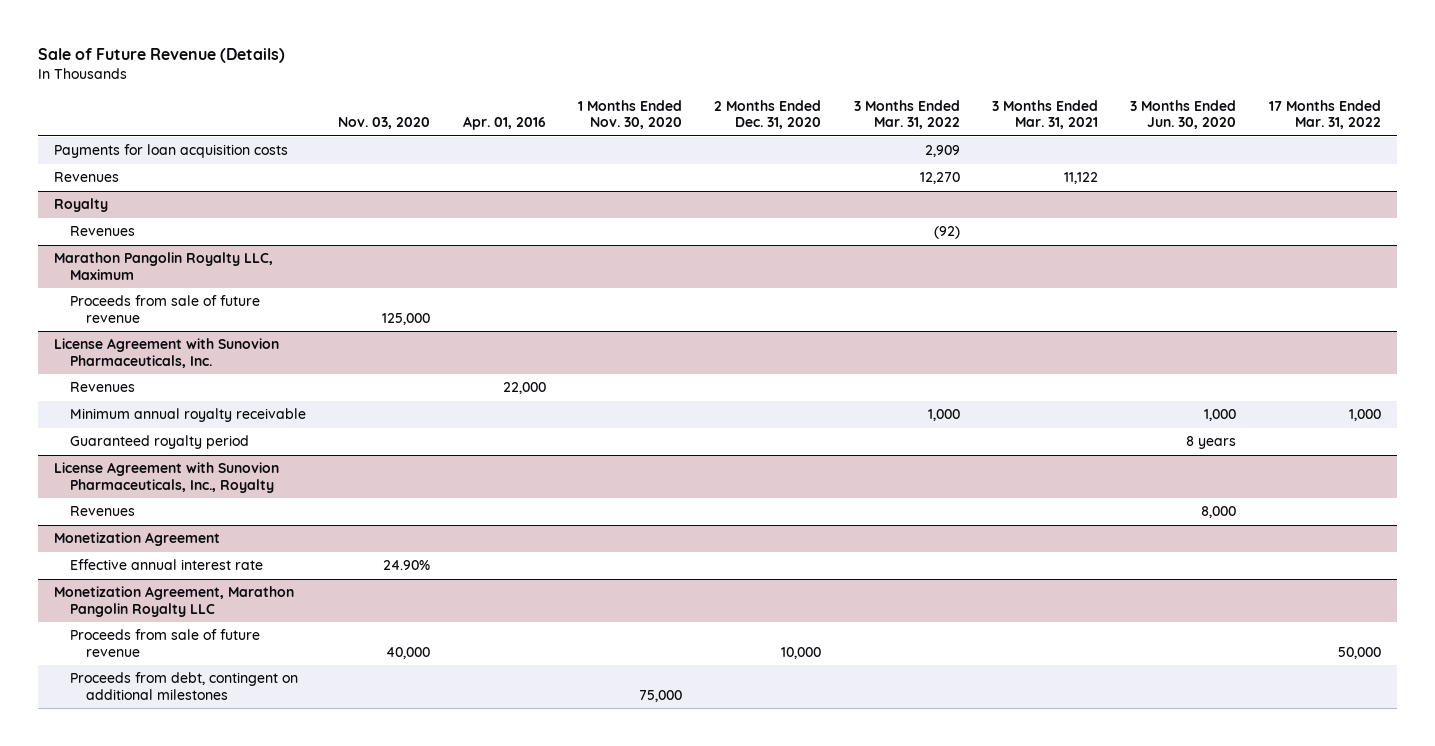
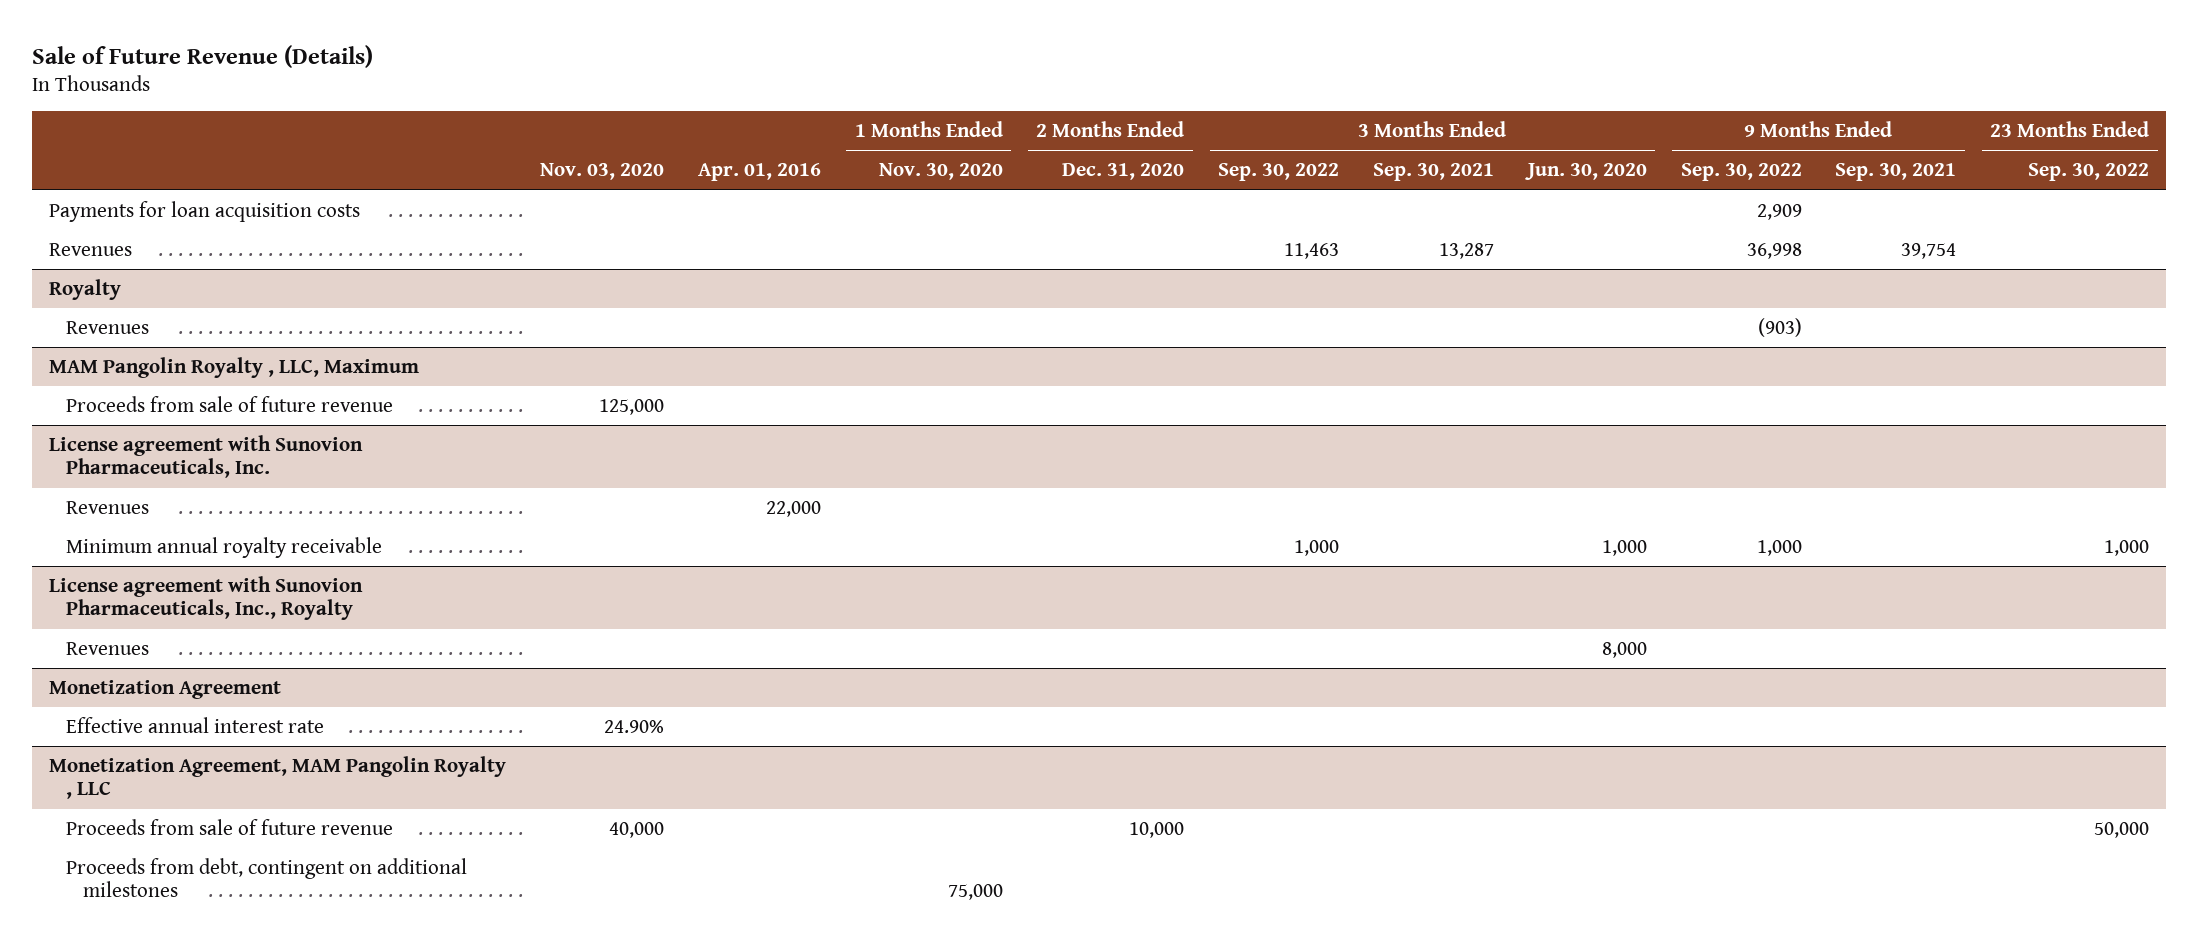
- | Nov. 03, 2020 | Apr. 01, 2016 | 1 Months Ended Nov. 30, 2020 | 2 Months Ended Dec. 31, 2020 | 3 Months Ended Mar. 31, 2022 | 3 Months Ended Mar. 31, 2021 | 3 Months Ended Jun. 30, 2020 | 17 Months Ended Mar. 31, 2022
+ | Nov. 03, 2020 | Apr. 01, 2016 | 1 Months Ended Nov. 30, 2020 | 2 Months Ended Dec. 31, 2020 | 3 Months Ended Sep. 30, 2022 | 3 Months Ended Sep. 30, 2021 | 3 Months Ended Jun. 30, 2020 | 9 Months Ended Sep. 30, 2022 | 9 Months Ended Sep. 30, 2021 | 23 Months Ended Sep. 30, 2022
- Marathon Pangolin Royalty LLC, Maximum
+ MAM Pangolin Royalty , LLC, Maximum
- License Agreement with Sunovion Pharmaceuticals, Inc.
+ License agreement with Sunovion Pharmaceuticals, Inc.
- Guaranteed royalty period | | | | | | | 8 years |
- License Agreement with Sunovion Pharmaceuticals, Inc., Royalty
+ License agreement with Sunovion Pharmaceuticals, Inc., Royalty
- Monetization Agreement, Marathon Pangolin Royalty LLC
+ Monetization Agreement, MAM Pangolin Royalty , LLC

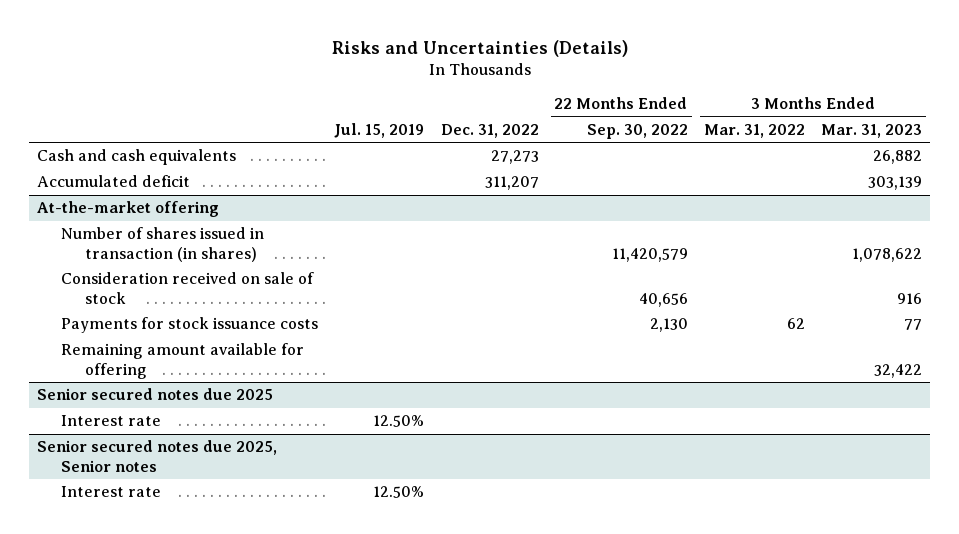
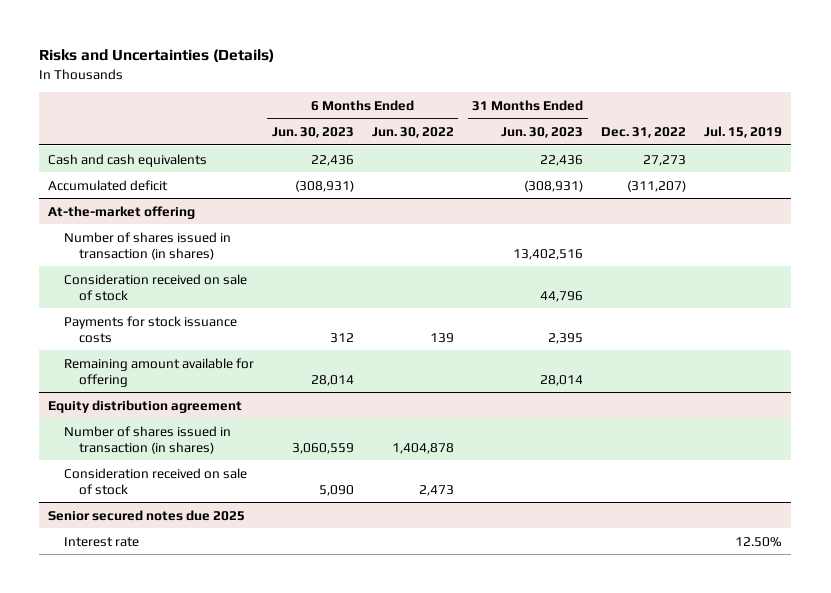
- | Jul. 15, 2019 | Dec. 31, 2022 | 22 Months Ended Sep. 30, 2022 | 3 Months Ended Mar. 31, 2022 | 3 Months Ended Mar. 31, 2023
+ | 6 Months Ended Jun. 30, 2023 | 6 Months Ended Jun. 30, 2022 | 31 Months Ended Jun. 30, 2023 | Dec. 31, 2022 | Jul. 15, 2019
- Accumulated deficit | | 311,207 | | | 303,139
+ Accumulated deficit | (308,931) | | (308,931) | (311,207) |
+ Equity distribution agreement
+ Number of shares issued in transaction (in shares) | 3,060,559 | 1,404,878 | | |
+ Consideration received on sale of stock | 5,090 | 2,473 | | |
- Senior secured notes due 2025, Senior notes
- Interest rate | 12.50% | | | |

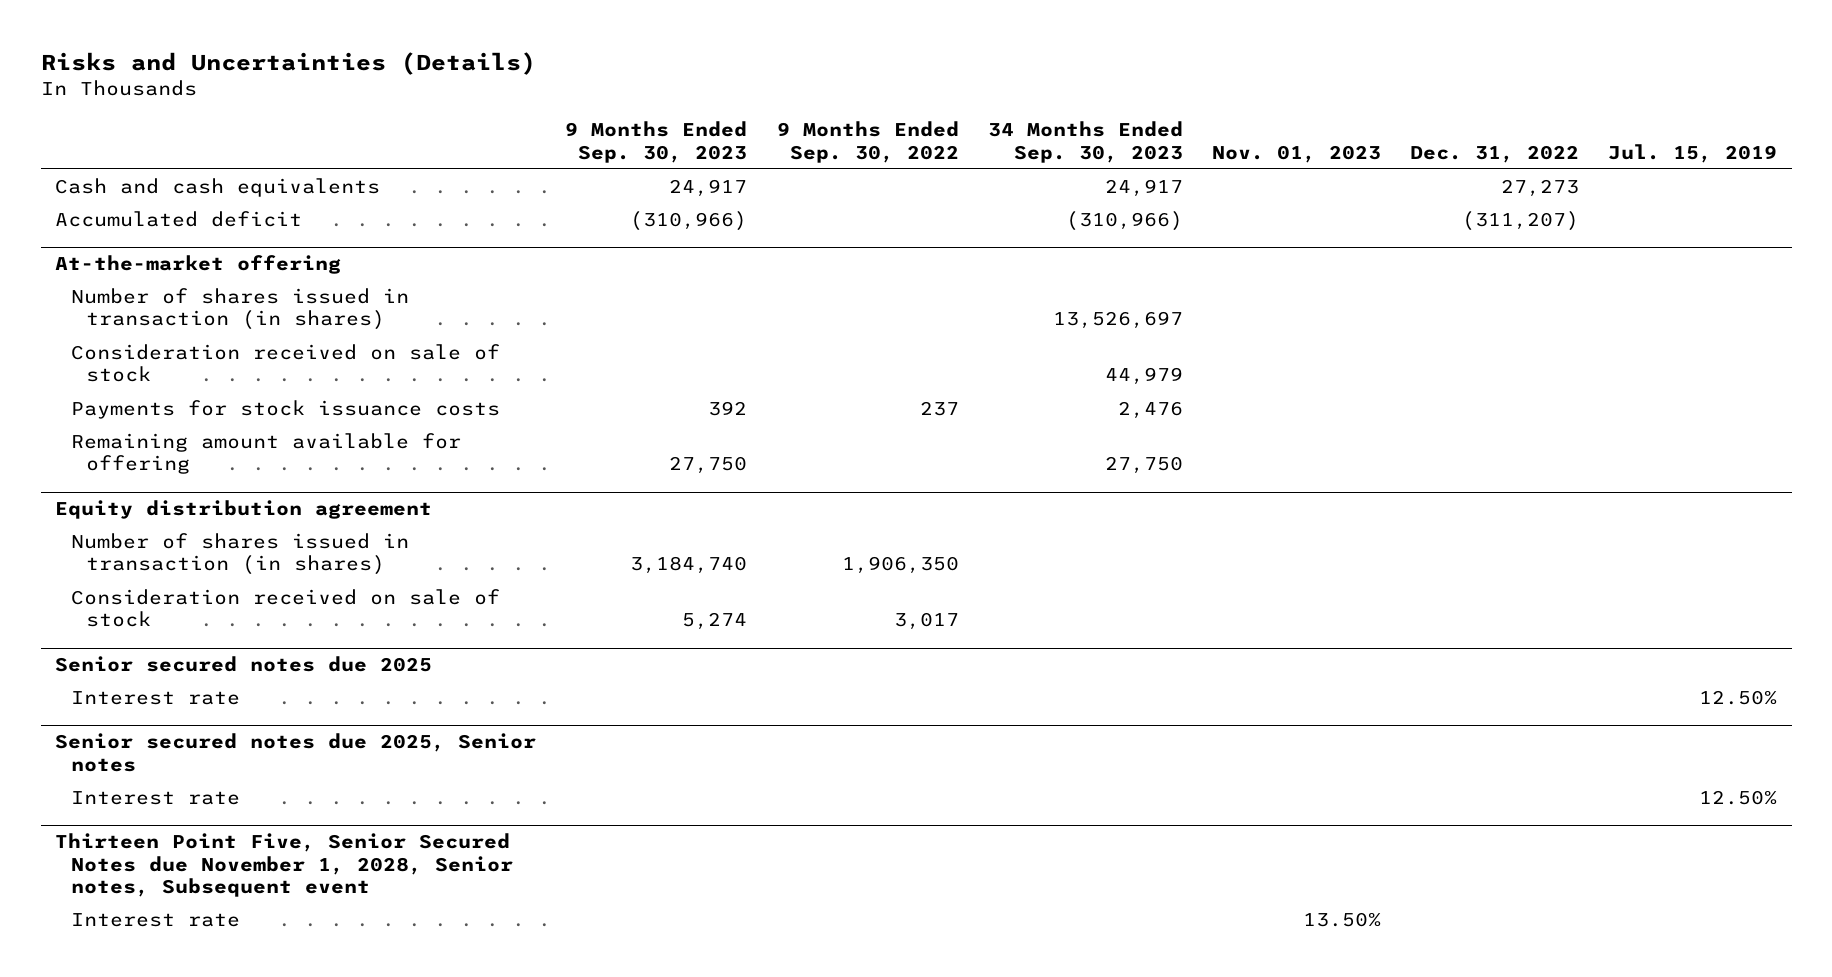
- | 6 Months Ended Jun. 30, 2023 | 6 Months Ended Jun. 30, 2022 | 31 Months Ended Jun. 30, 2023 | Dec. 31, 2022 | Jul. 15, 2019
+ | 9 Months Ended Sep. 30, 2023 | 9 Months Ended Sep. 30, 2022 | 34 Months Ended Sep. 30, 2023 | Nov. 01, 2023 | Dec. 31, 2022 | Jul. 15, 2019
+ Senior secured notes due 2025, Senior notes
+ Interest rate | | | | | | 12.50%
+ Thirteen Point Five, Senior Secured Notes due November 1, 2028, Senior notes, Subsequent event
+ Interest rate | | | | 13.50% | |

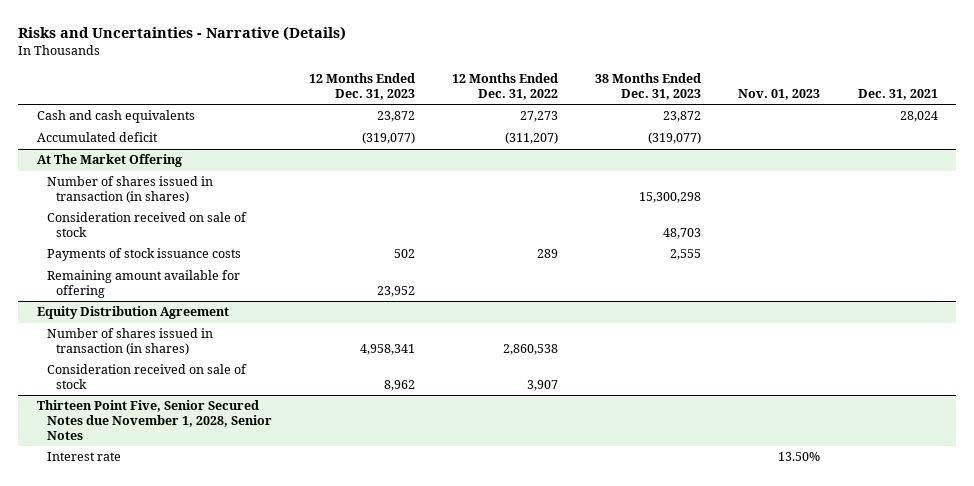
- Risks and Uncertainties (Details)
+ Risks and Uncertainties - Narrative (Details)
- | 9 Months Ended Sep. 30, 2023 | 9 Months Ended Sep. 30, 2022 | 34 Months Ended Sep. 30, 2023 | Nov. 01, 2023 | Dec. 31, 2022 | Jul. 15, 2019
+ | 12 Months Ended Dec. 31, 2023 | 12 Months Ended Dec. 31, 2022 | 38 Months Ended Dec. 31, 2023 | Nov. 01, 2023 | Dec. 31, 2021
- At-the-market offering
+ At The Market Offering
- Payments for stock issuance costs | 392 | 237 | 2,476 | | |
+ Payments of stock issuance costs | 502 | 289 | 2,555 | |
- Equity distribution agreement
+ Equity Distribution Agreement
- Senior secured notes due 2025
- Interest rate | | | | | | 12.50%
- Senior secured notes due 2025, Senior notes
- Interest rate | | | | | | 12.50%
- Thirteen Point Five, Senior Secured Notes due November 1, 2028, Senior notes, Subsequent event
+ Thirteen Point Five, Senior Secured Notes due November 1, 2028, Senior Notes

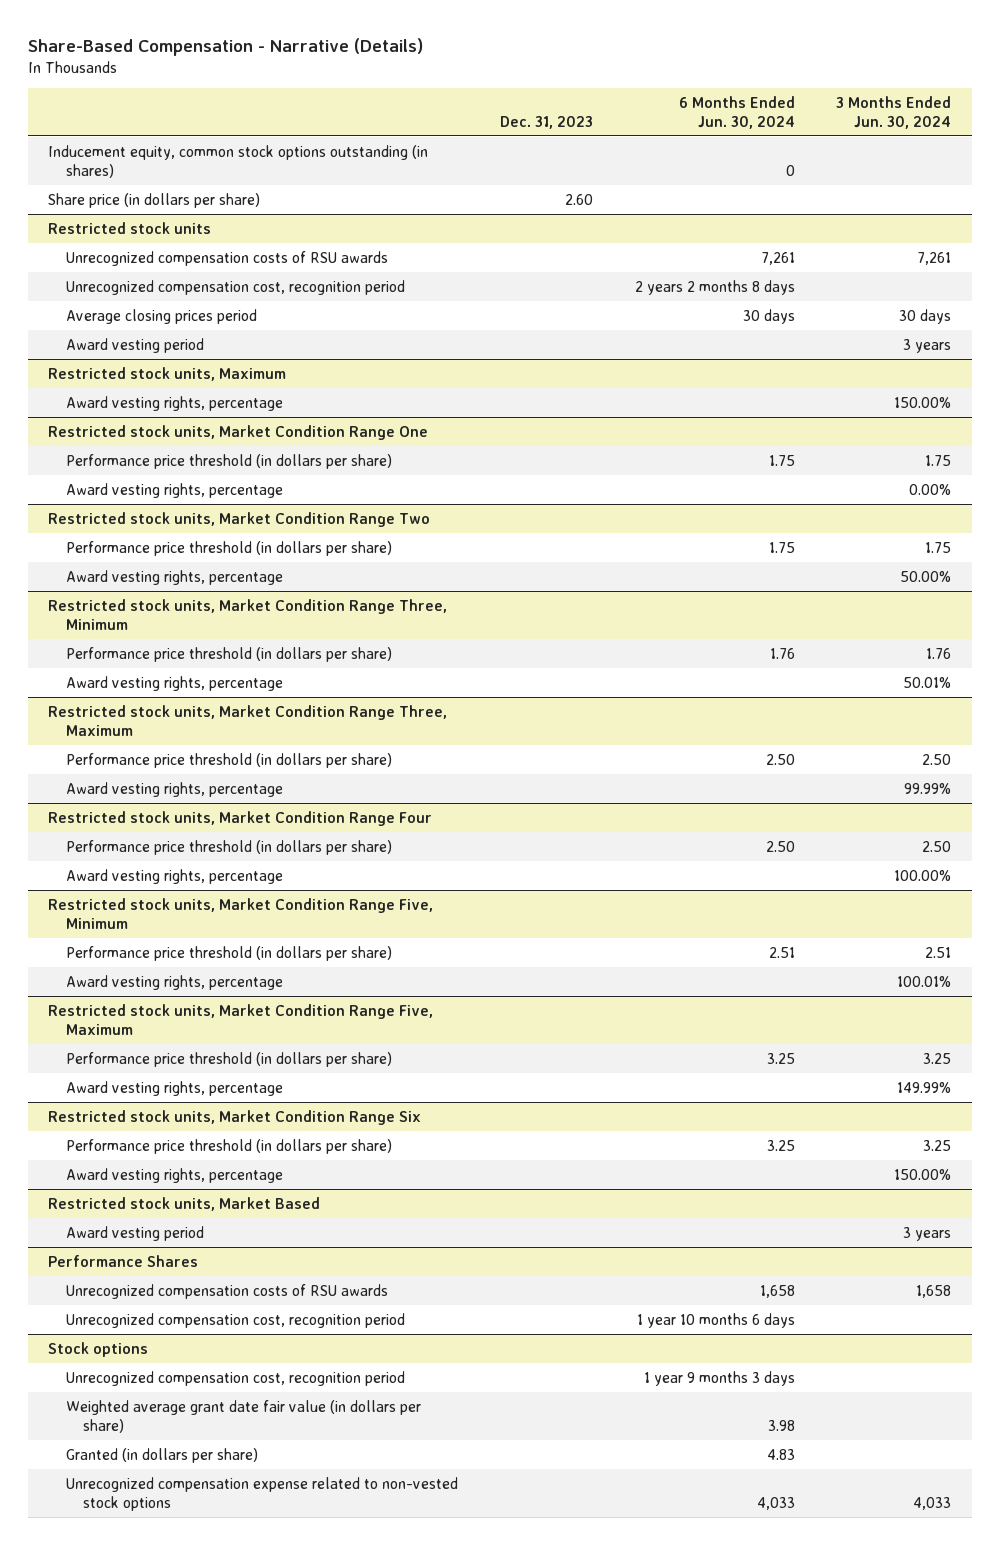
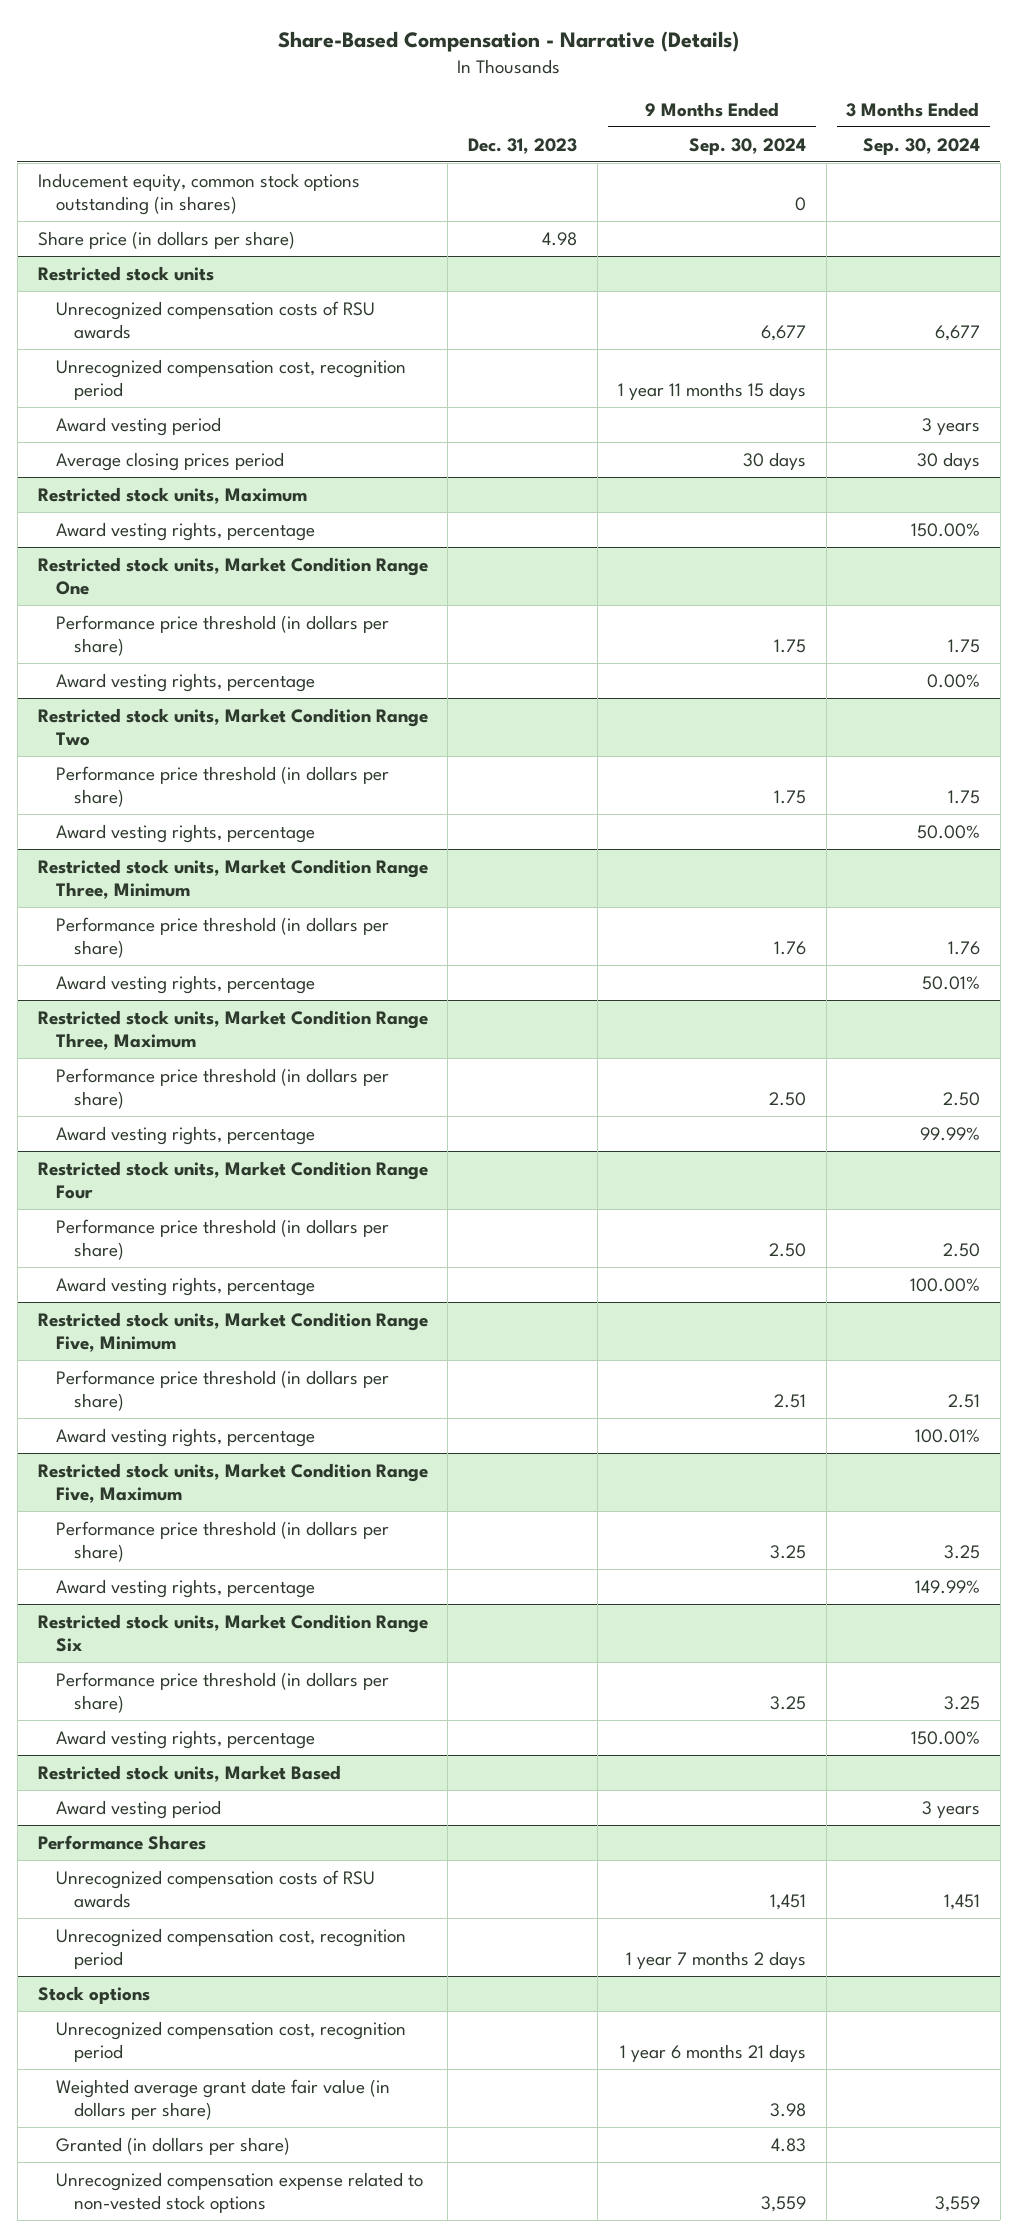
- | Dec. 31, 2023 | 6 Months Ended Jun. 30, 2024 | 3 Months Ended Jun. 30, 2024
+ | Dec. 31, 2023 | 9 Months Ended Sep. 30, 2024 | 3 Months Ended Sep. 30, 2024
- Share price (in dollars per share) | 2.60 | |
+ Share price (in dollars per share) | 4.98 | |
@ Restricted stock units
moved down: Average closing prices period | | 30 days | 30 days

